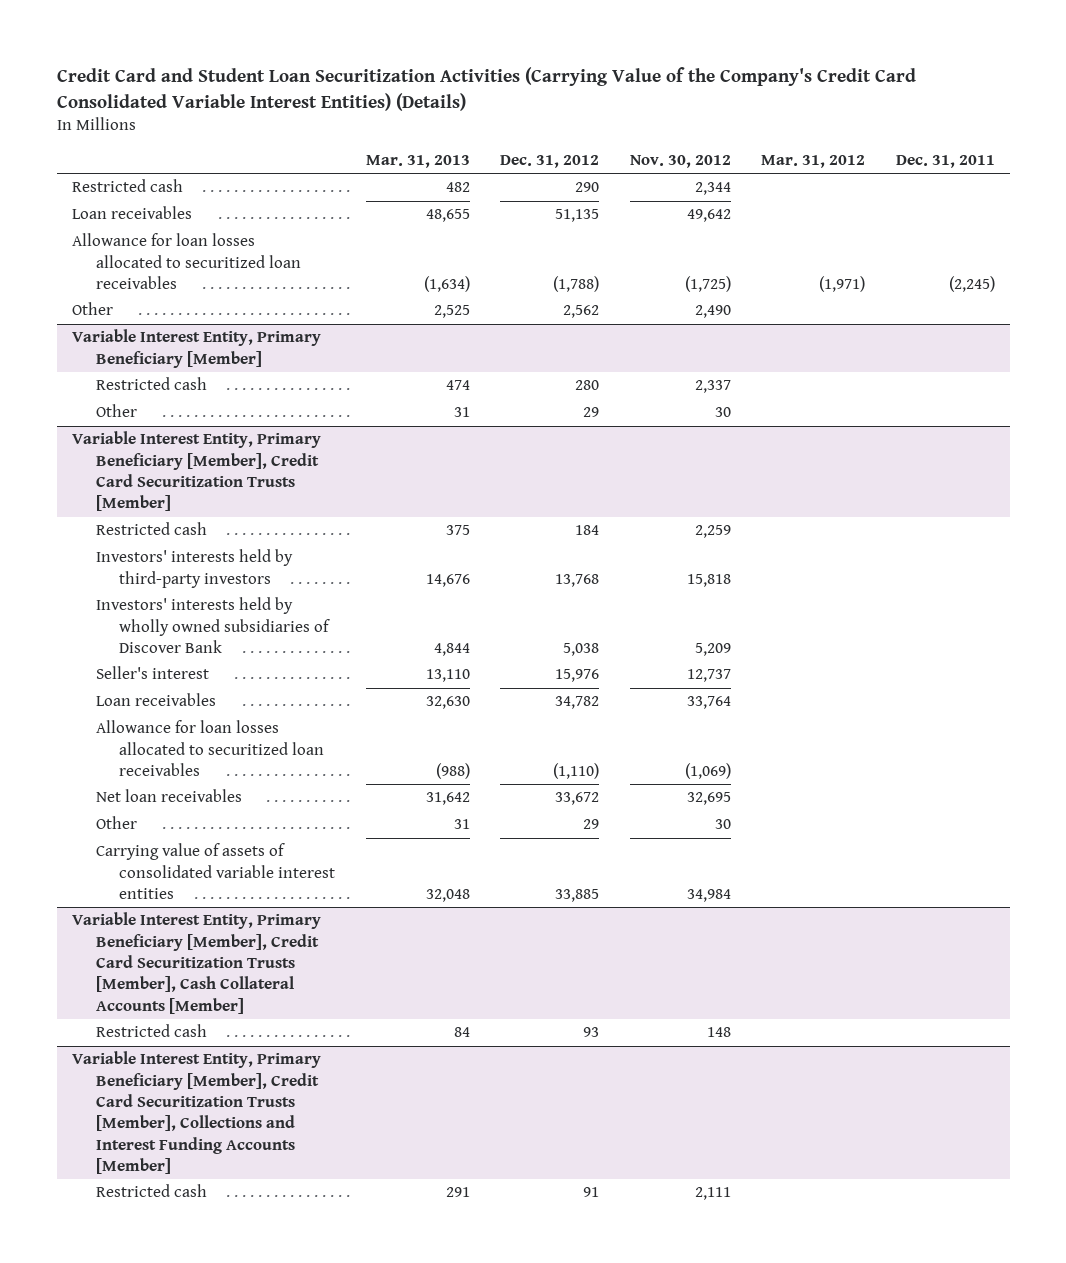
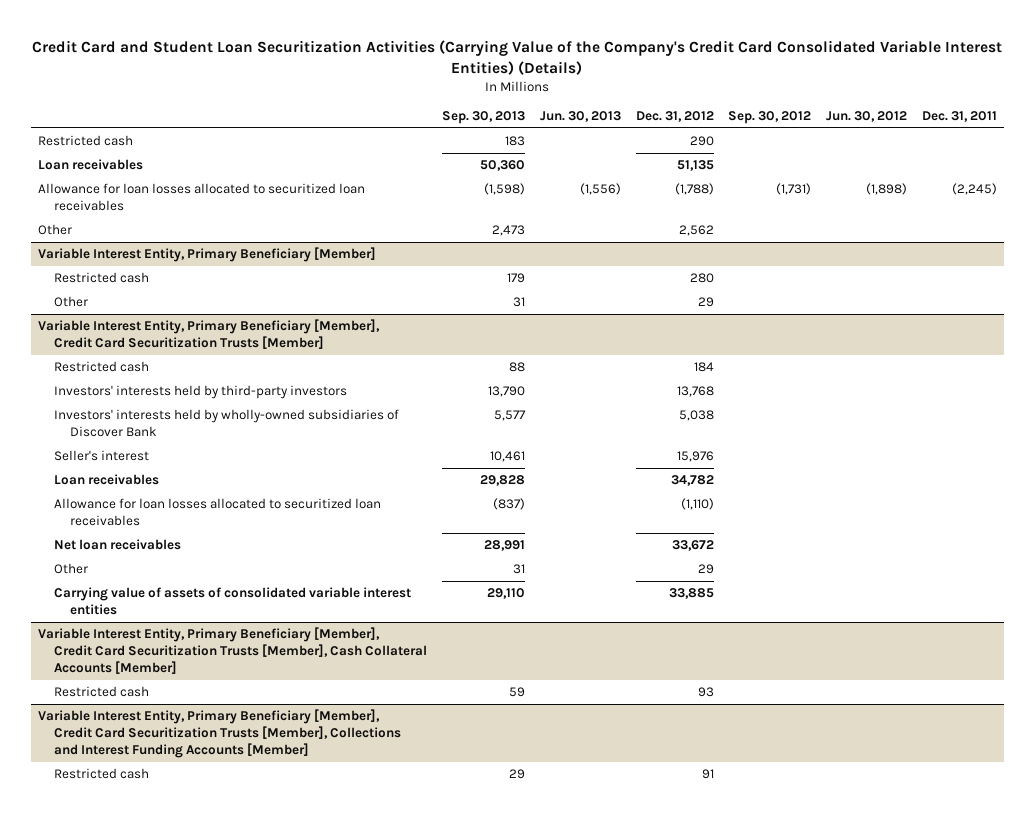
- | Mar. 31, 2013 | Dec. 31, 2012 | Nov. 30, 2012 | Mar. 31, 2012 | Dec. 31, 2011
+ | Sep. 30, 2013 | Jun. 30, 2013 | Dec. 31, 2012 | Sep. 30, 2012 | Jun. 30, 2012 | Dec. 31, 2011
@ Variable Interest Entity, Primary Beneficiary [Member], Credit Card Securitization Trusts [Member]
- Investors' interests held by wholly owned subsidiaries of Discover Bank | 4,844 | 5,038 | 5,209 | |
+ Investors' interests held by wholly-owned subsidiaries of Discover Bank | 5,577 | | 5,038 | | |

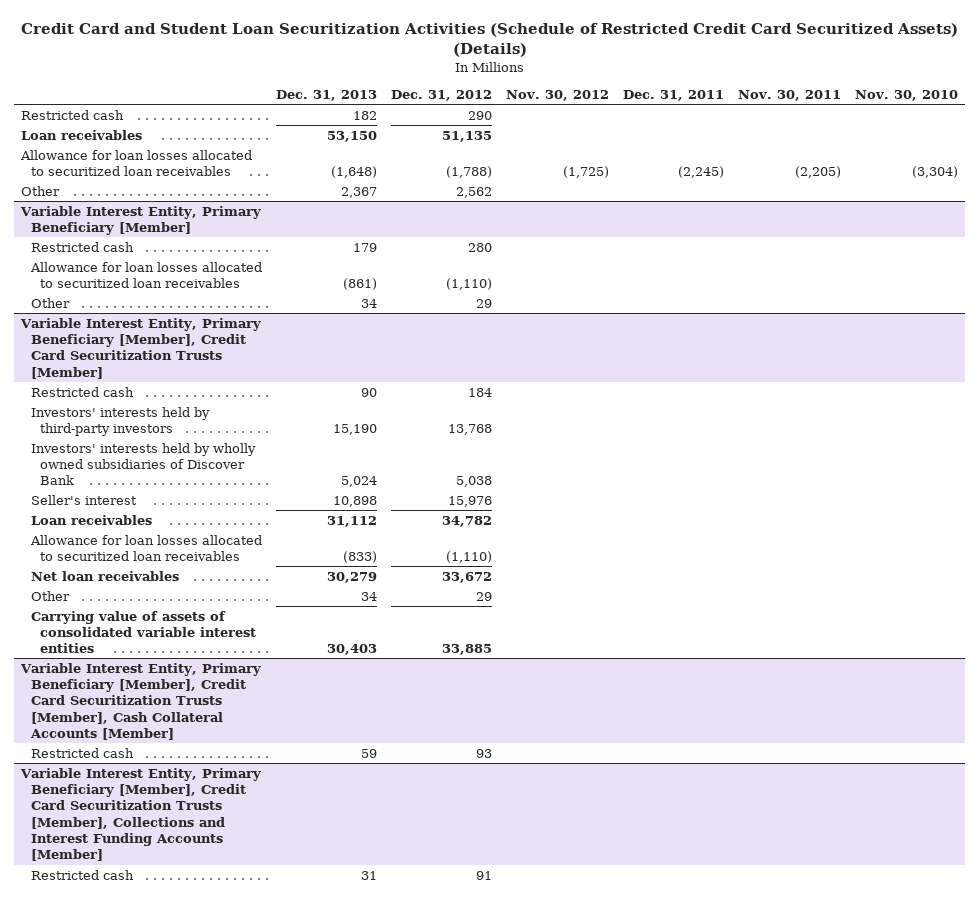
- Credit Card and Student Loan Securitization Activities (Carrying Value of the Company's Credit Card Consolidated Variable Interest Entities) (Details)
+ Credit Card and Student Loan Securitization Activities (Schedule of Restricted Credit Card Securitized Assets) (Details)
- | Sep. 30, 2013 | Jun. 30, 2013 | Dec. 31, 2012 | Sep. 30, 2012 | Jun. 30, 2012 | Dec. 31, 2011
+ | Dec. 31, 2013 | Dec. 31, 2012 | Nov. 30, 2012 | Dec. 31, 2011 | Nov. 30, 2011 | Nov. 30, 2010
@ Variable Interest Entity, Primary Beneficiary [Member]
+ Allowance for loan losses allocated to securitized loan receivables | (861) | (1,110) | | | |
@ Variable Interest Entity, Primary Beneficiary [Member], Credit Card Securitization Trusts [Member]
- Investors' interests held by wholly-owned subsidiaries of Discover Bank | 5,577 | | 5,038 | | |
+ Investors' interests held by wholly owned subsidiaries of Discover Bank | 5,024 | 5,038 | | | |

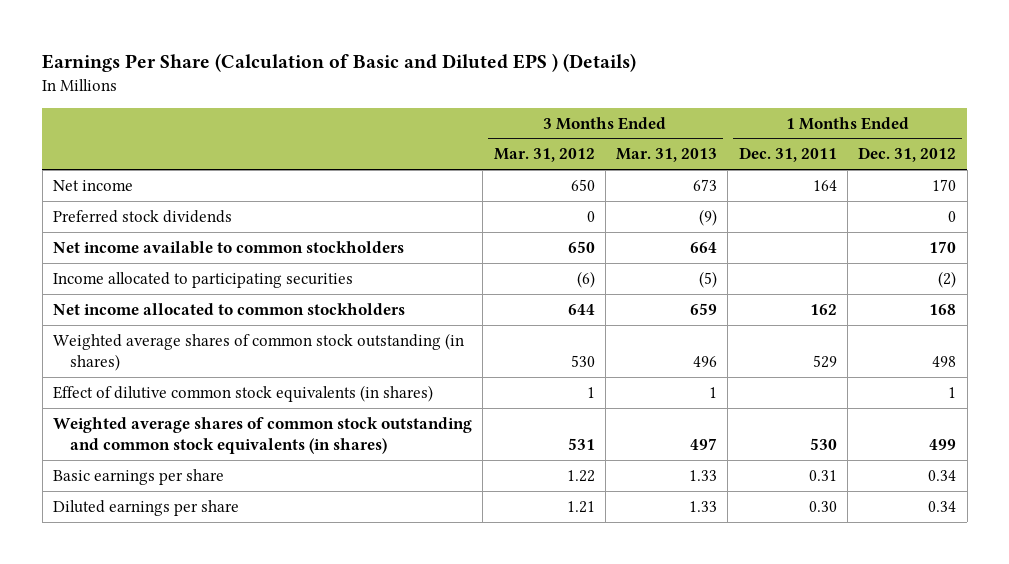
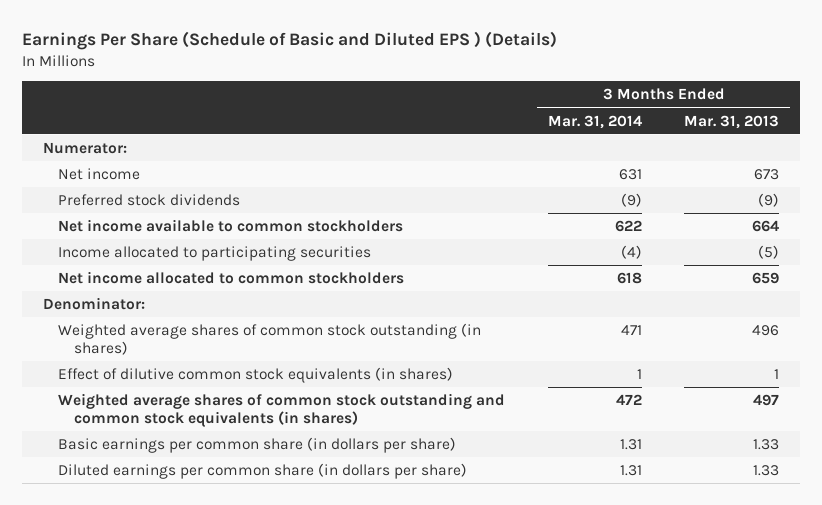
- Earnings Per Share (Calculation of Basic and Diluted EPS ) (Details)
+ Earnings Per Share (Schedule of Basic and Diluted EPS ) (Details)
- | 3 Months Ended Mar. 31, 2012 | 3 Months Ended Mar. 31, 2013 | 1 Months Ended Dec. 31, 2011 | 1 Months Ended Dec. 31, 2012
+ | 3 Months Ended Mar. 31, 2014 | 3 Months Ended Mar. 31, 2013
+ Numerator:
+ Denominator:
- Basic earnings per share | 1.22 | 1.33 | 0.31 | 0.34
- Diluted earnings per share | 1.21 | 1.33 | 0.30 | 0.34
+ Basic earnings per common share (in dollars per share) | 1.31 | 1.33
+ Diluted earnings per common share (in dollars per share) | 1.31 | 1.33

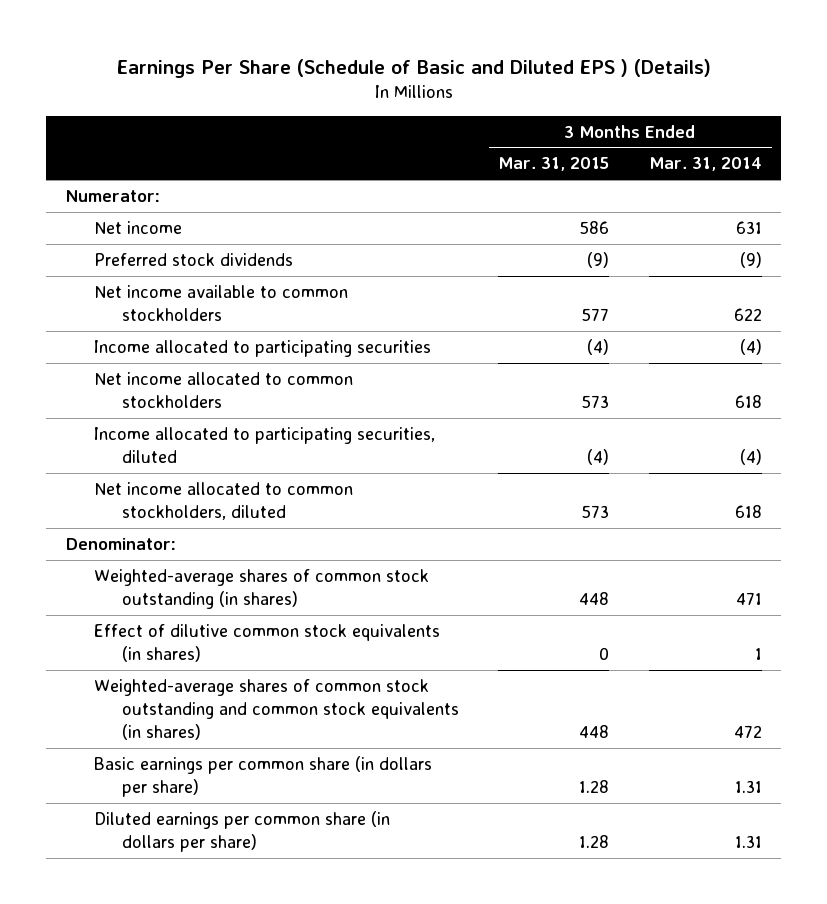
- | 3 Months Ended Mar. 31, 2014 | 3 Months Ended Mar. 31, 2013
+ | 3 Months Ended Mar. 31, 2015 | 3 Months Ended Mar. 31, 2014
+ Income allocated to participating securities, diluted | (4) | (4)
+ Net income allocated to common stockholders, diluted | 573 | 618
- Weighted average shares of common stock outstanding (in shares) | 471 | 496
+ Weighted-average shares of common stock outstanding (in shares) | 448 | 471
- Weighted average shares of common stock outstanding and common stock equivalents (in shares) | 472 | 497
+ Weighted-average shares of common stock outstanding and common stock equivalents (in shares) | 448 | 472

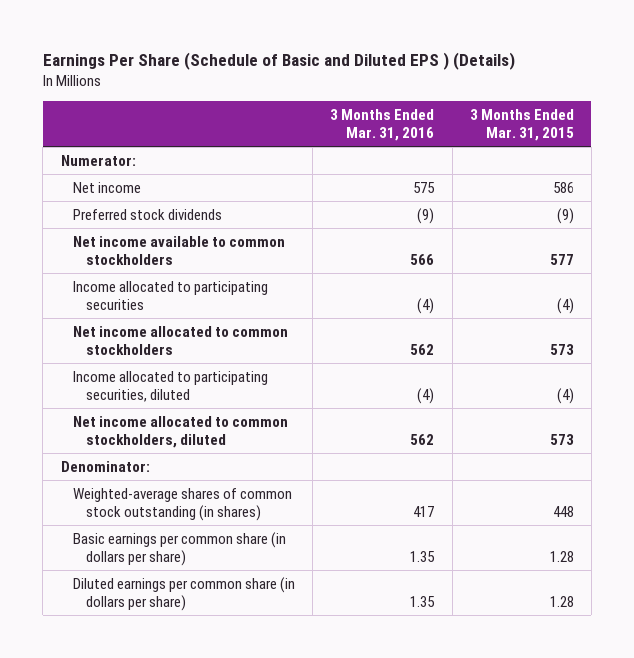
- | 3 Months Ended Mar. 31, 2015 | 3 Months Ended Mar. 31, 2014
+ | 3 Months Ended Mar. 31, 2016 | 3 Months Ended Mar. 31, 2015
- Effect of dilutive common stock equivalents (in shares) | 0 | 1
- Weighted-average shares of common stock outstanding and common stock equivalents (in shares) | 448 | 472

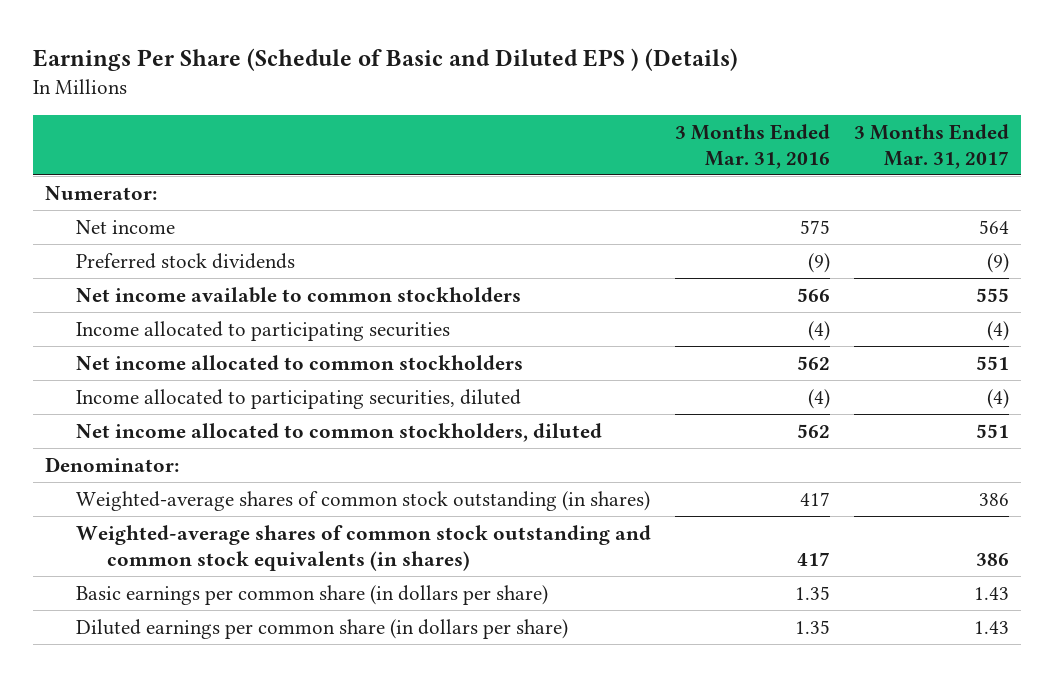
- | 3 Months Ended Mar. 31, 2016 | 3 Months Ended Mar. 31, 2015
+ | 3 Months Ended Mar. 31, 2016 | 3 Months Ended Mar. 31, 2017
+ Weighted-average shares of common stock outstanding and common stock equivalents (in shares) | 417 | 386

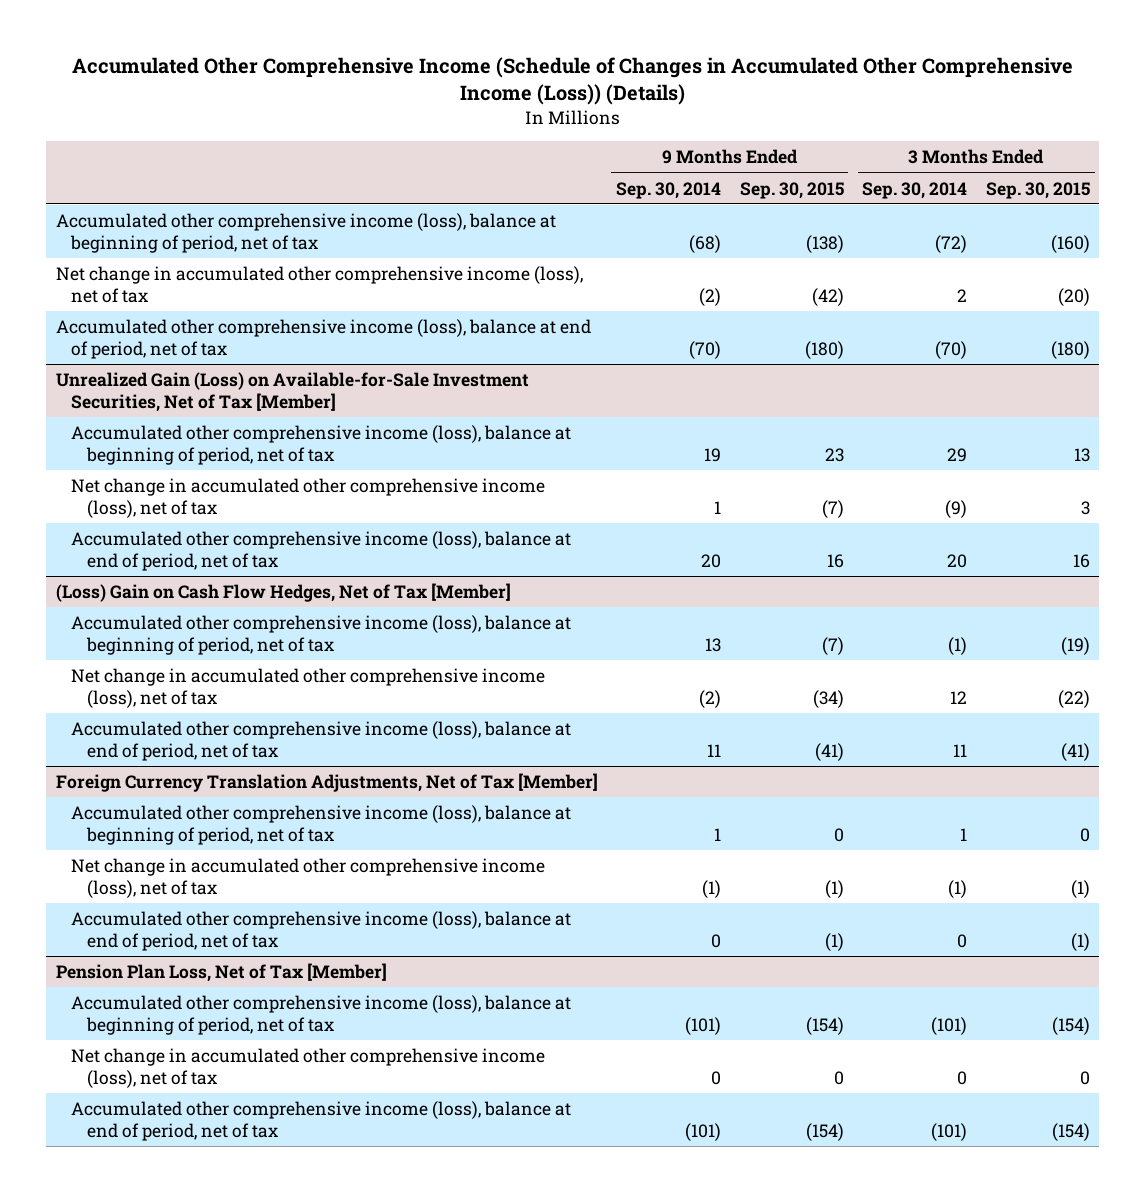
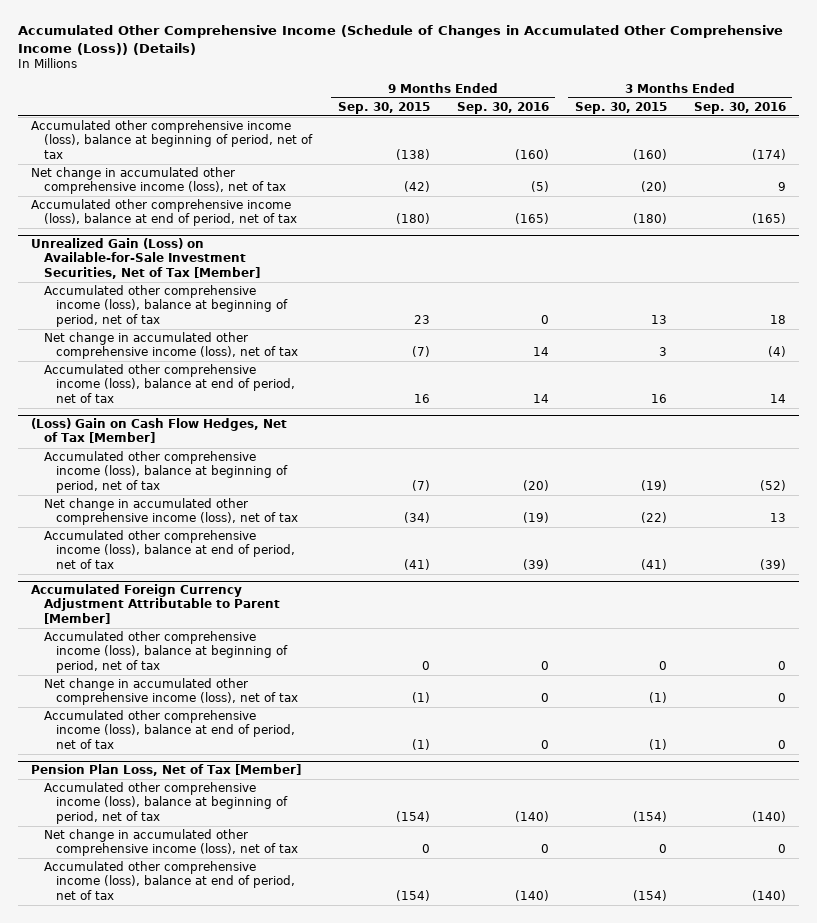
- | 9 Months Ended Sep. 30, 2014 | 9 Months Ended Sep. 30, 2015 | 3 Months Ended Sep. 30, 2014 | 3 Months Ended Sep. 30, 2015
+ | 9 Months Ended Sep. 30, 2015 | 9 Months Ended Sep. 30, 2016 | 3 Months Ended Sep. 30, 2015 | 3 Months Ended Sep. 30, 2016
- Foreign Currency Translation Adjustments, Net of Tax [Member]
+ Accumulated Foreign Currency Adjustment Attributable to Parent [Member]

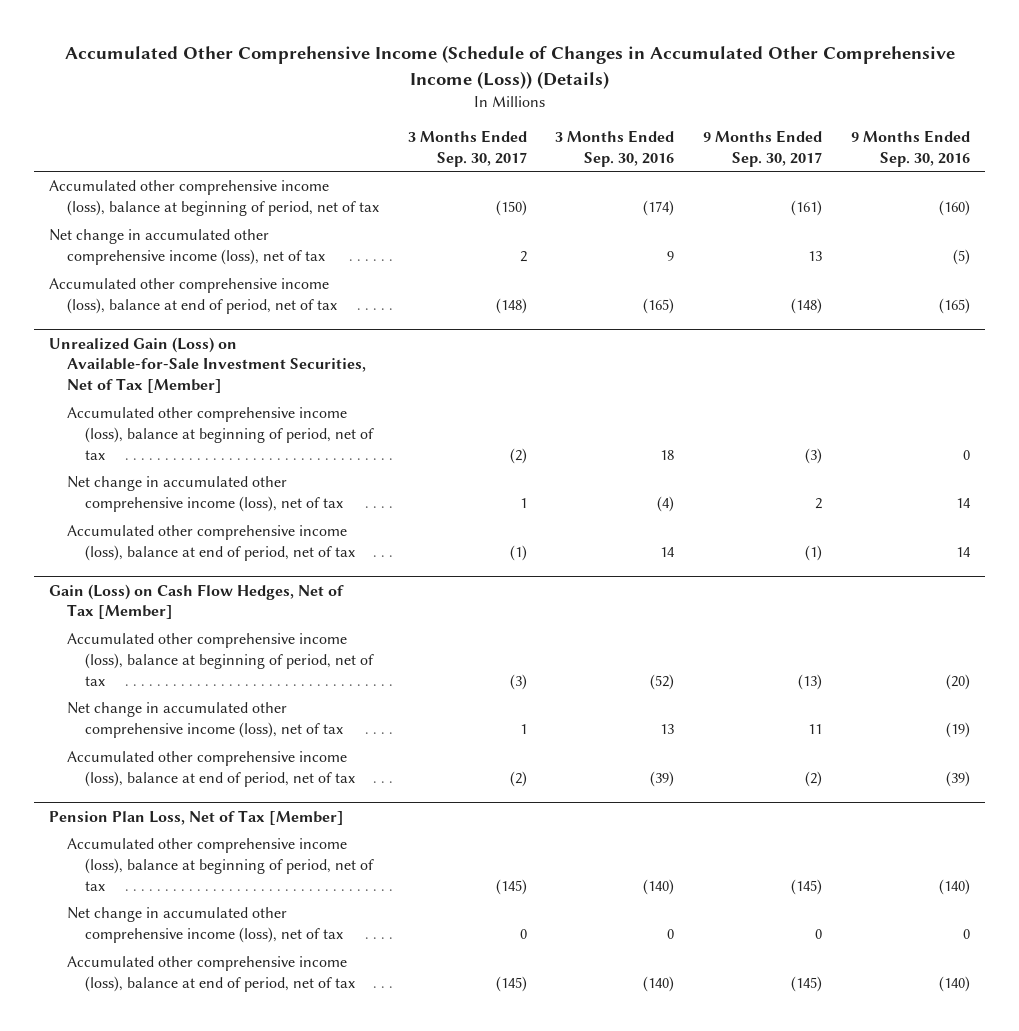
- | 9 Months Ended Sep. 30, 2015 | 9 Months Ended Sep. 30, 2016 | 3 Months Ended Sep. 30, 2015 | 3 Months Ended Sep. 30, 2016
+ | 3 Months Ended Sep. 30, 2017 | 3 Months Ended Sep. 30, 2016 | 9 Months Ended Sep. 30, 2017 | 9 Months Ended Sep. 30, 2016
- (Loss) Gain on Cash Flow Hedges, Net of Tax [Member]
+ Gain (Loss) on Cash Flow Hedges, Net of Tax [Member]
- Accumulated Foreign Currency Adjustment Attributable to Parent [Member]
- Accumulated other comprehensive income (loss), balance at beginning of period, net of tax | 0 | 0 | 0 | 0
- Net change in accumulated other comprehensive income (loss), net of tax | (1) | 0 | (1) | 0
- Accumulated other comprehensive income (loss), balance at end of period, net of tax | (1) | 0 | (1) | 0

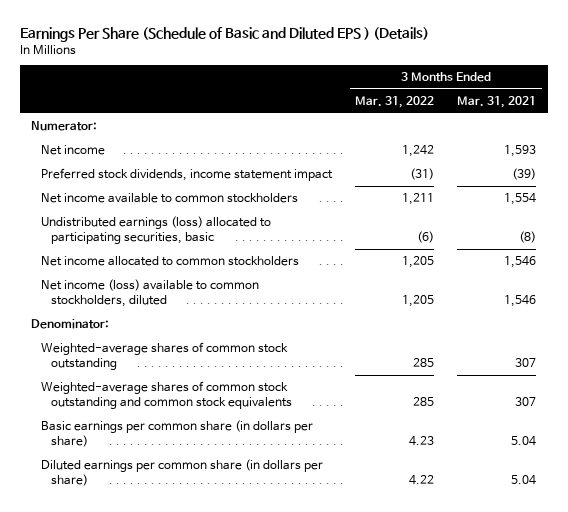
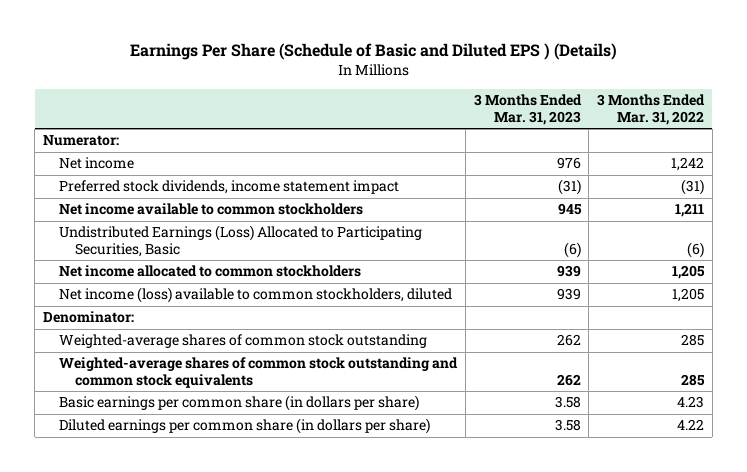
- | 3 Months Ended Mar. 31, 2022 | 3 Months Ended Mar. 31, 2021
+ | 3 Months Ended Mar. 31, 2023 | 3 Months Ended Mar. 31, 2022
- Undistributed earnings (loss) allocated to participating securities, basic | (6) | (8)
+ Undistributed Earnings (Loss) Allocated to Participating Securities, Basic | (6) | (6)

